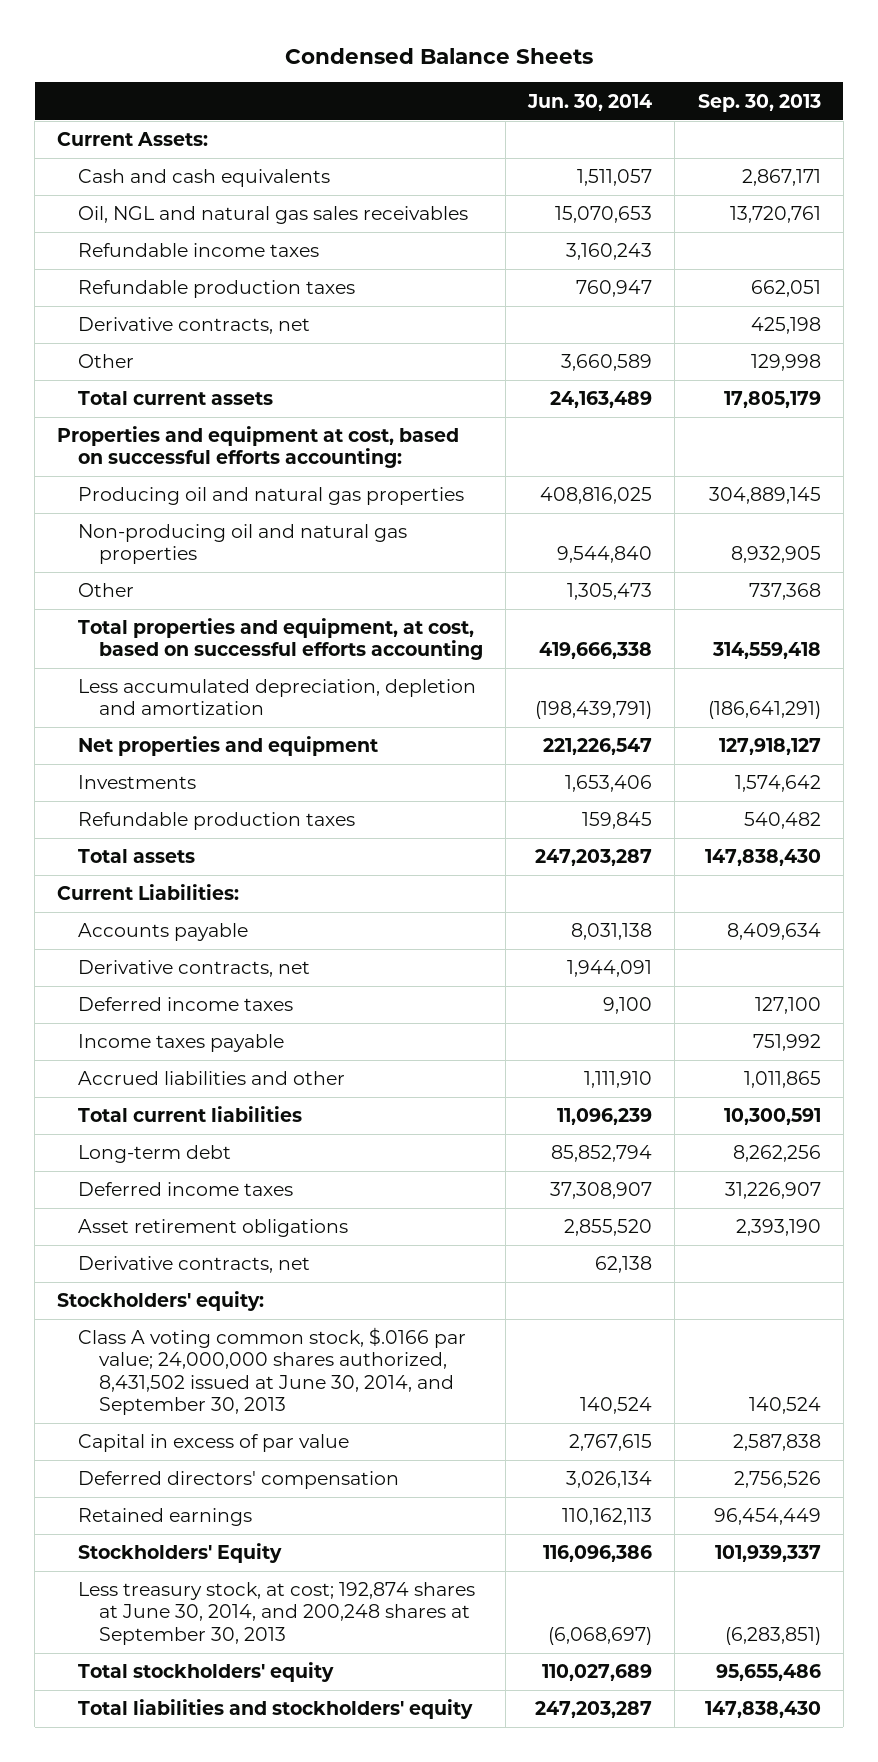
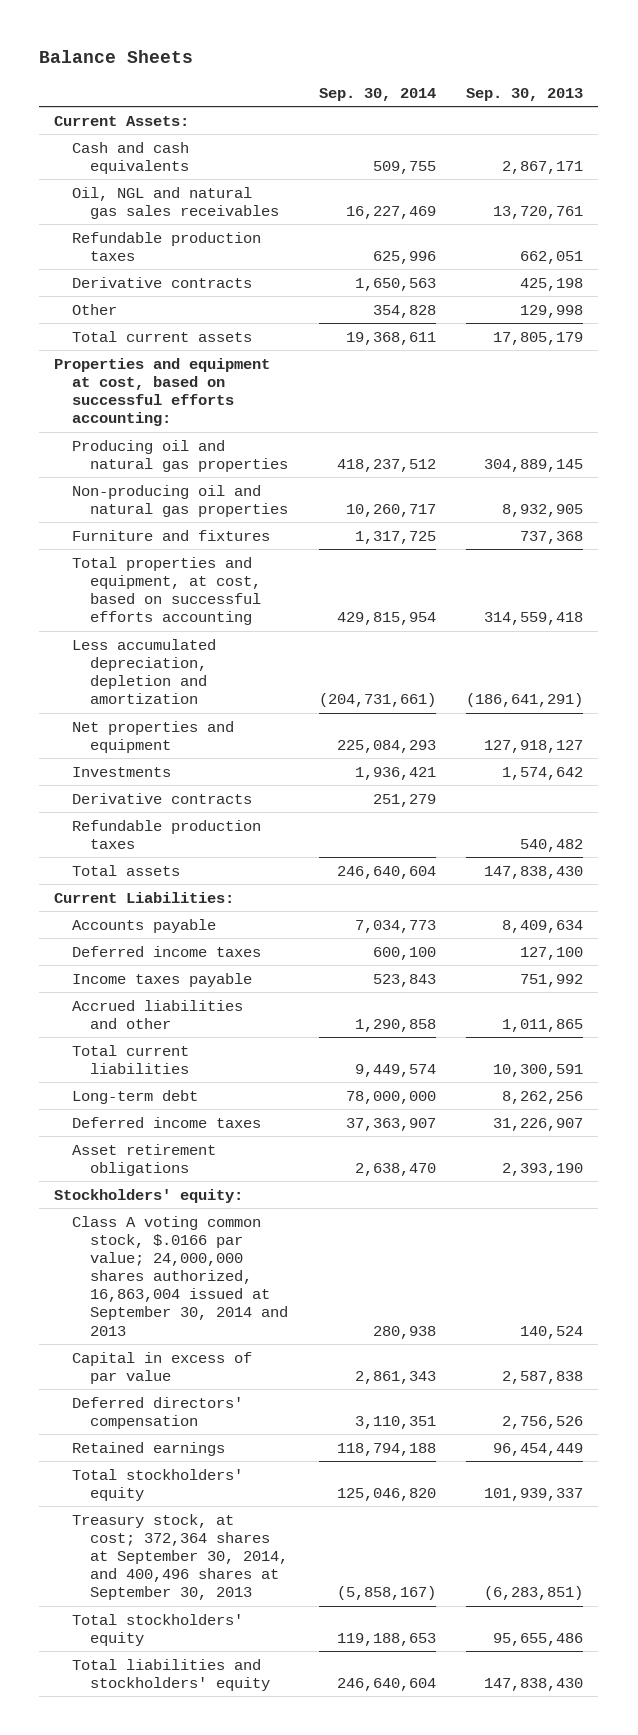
- Condensed Balance Sheets
+ Balance Sheets
- | Jun. 30, 2014 | Sep. 30, 2013
+ | Sep. 30, 2014 | Sep. 30, 2013
- Refundable income taxes | 3,160,243 |
- Derivative contracts, net | | 425,198
+ Derivative contracts | 1,650,563 | 425,198
- Other | 1,305,473 | 737,368
+ Furniture and fixtures | 1,317,725 | 737,368
+ Derivative contracts | 251,279 |
- Derivative contracts, net | 1,944,091 |
- Derivative contracts, net | 62,138 |
- Class A voting common stock, $.0166 par value; 24,000,000 shares authorized, 8,431,502 issued at June 30, 2014, and September 30, 2013 | 140,524 | 140,524
+ Class A voting common stock, $.0166 par value; 24,000,000 shares authorized, 16,863,004 issued at September 30, 2014 and 2013 | 280,938 | 140,524
- Stockholders' Equity | 116,096,386 | 101,939,337
- Less treasury stock, at cost; 192,874 shares at June 30, 2014, and 200,248 shares at September 30, 2013 | (6,068,697) | (6,283,851)
+ Total stockholders' equity | 125,046,820 | 101,939,337
+ Treasury stock, at cost; 372,364 shares at September 30, 2014, and 400,496 shares at September 30, 2013 | (5,858,167) | (6,283,851)

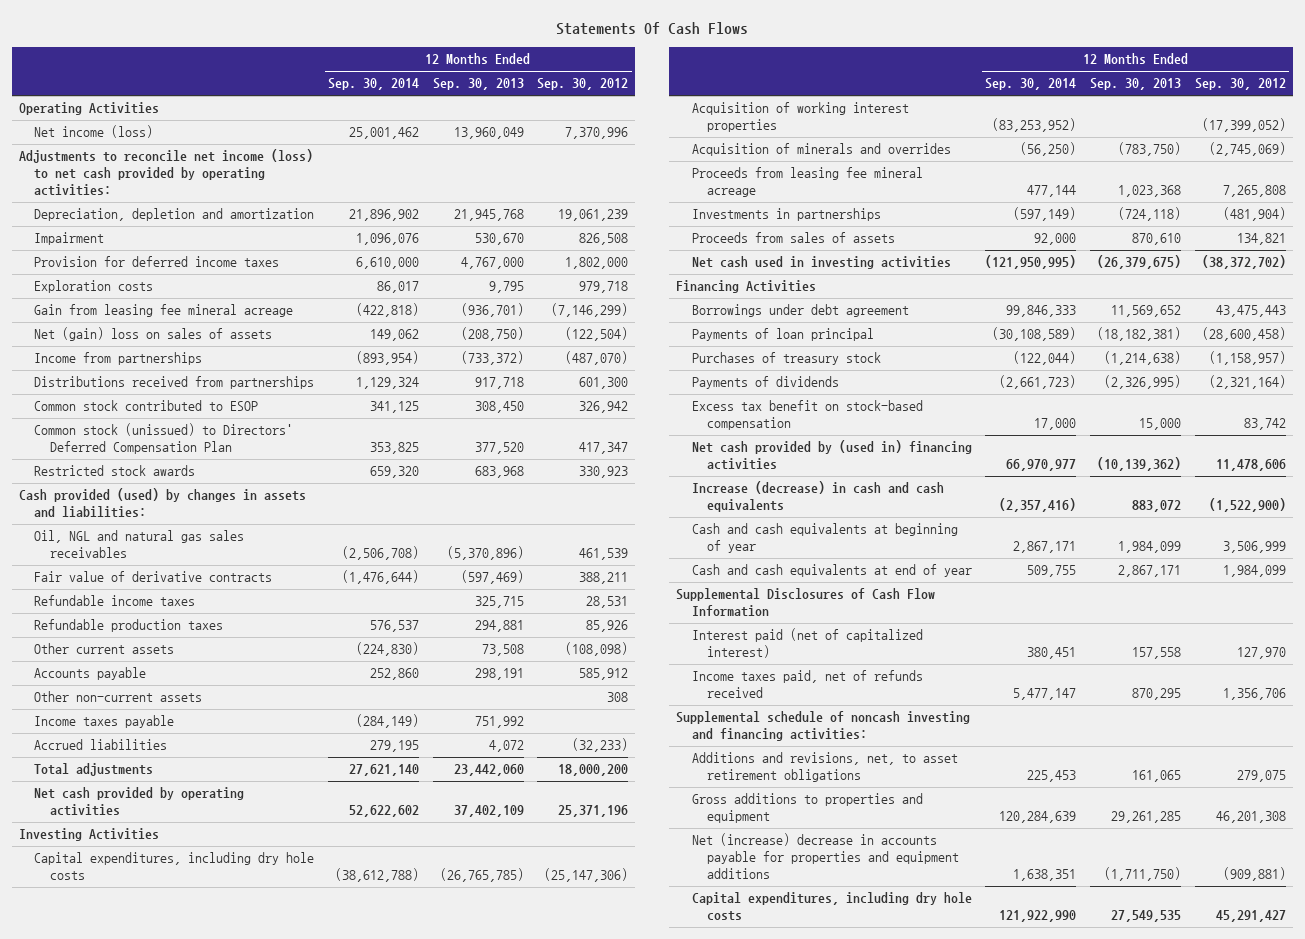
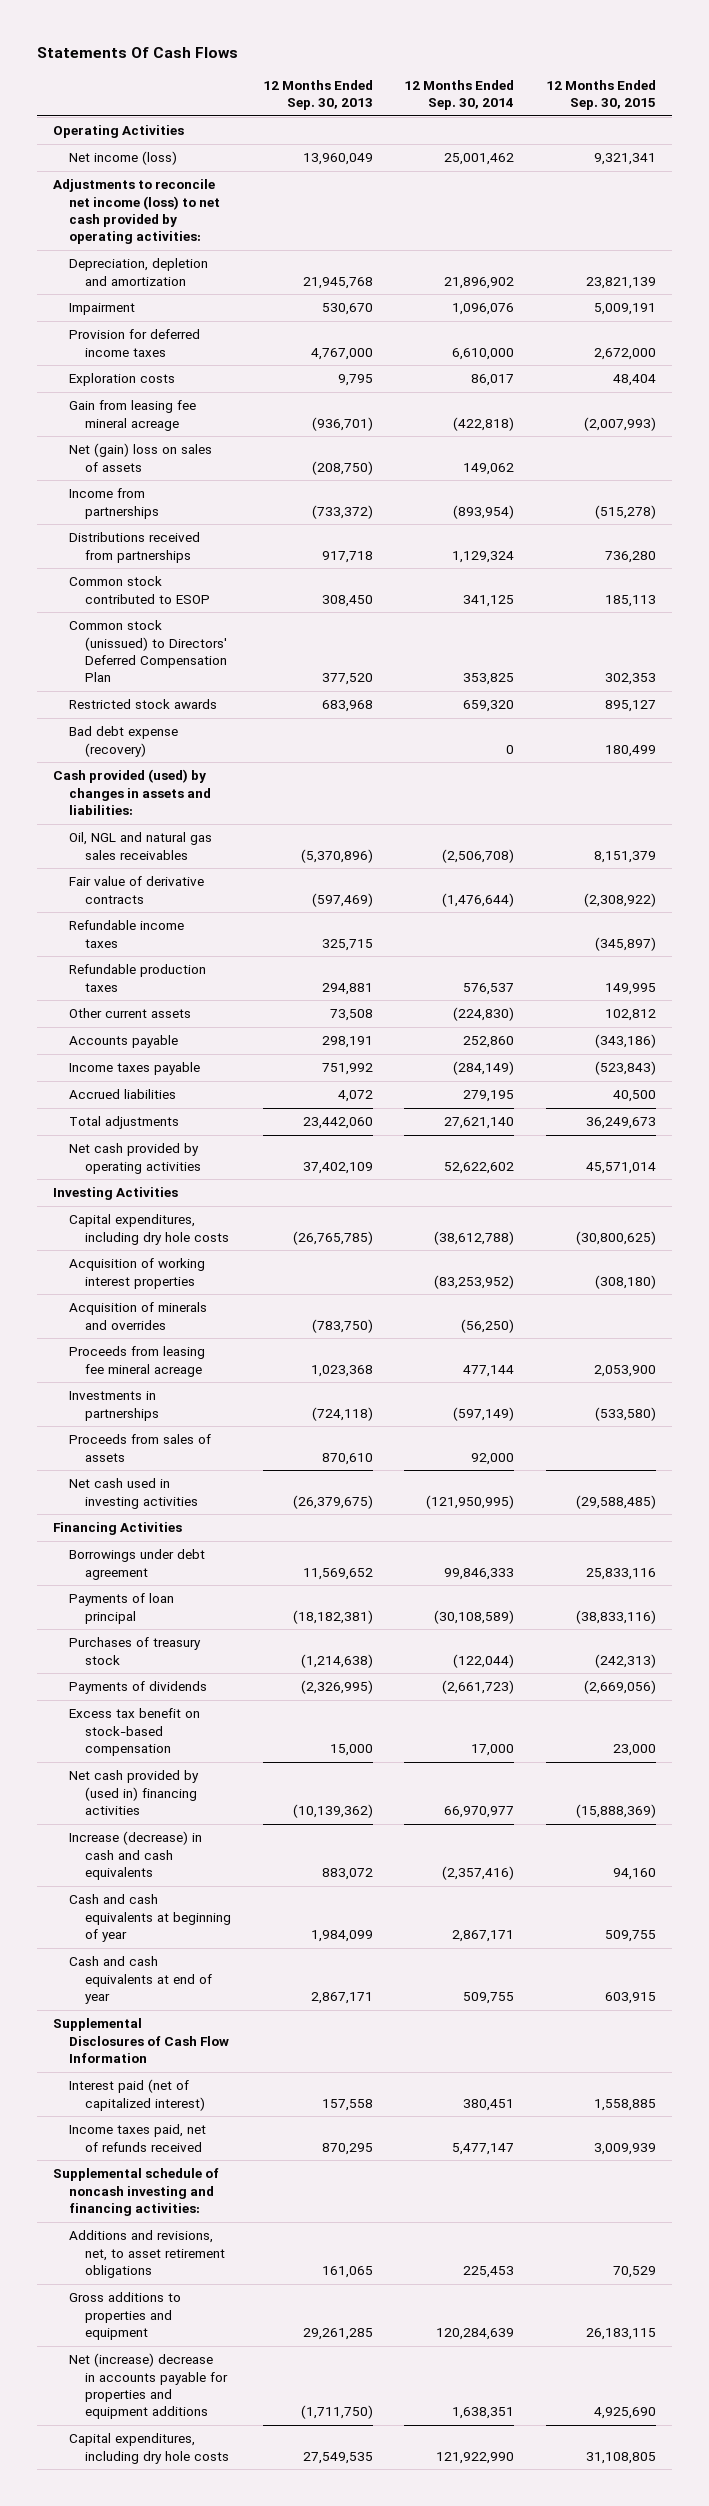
- | 12 Months Ended Sep. 30, 2014 | 12 Months Ended Sep. 30, 2013 | 12 Months Ended Sep. 30, 2012
+ | 12 Months Ended Sep. 30, 2013 | 12 Months Ended Sep. 30, 2014 | 12 Months Ended Sep. 30, 2015
+ Bad debt expense (recovery) | | 0 | 180,499
- Other non-current assets | | | 308

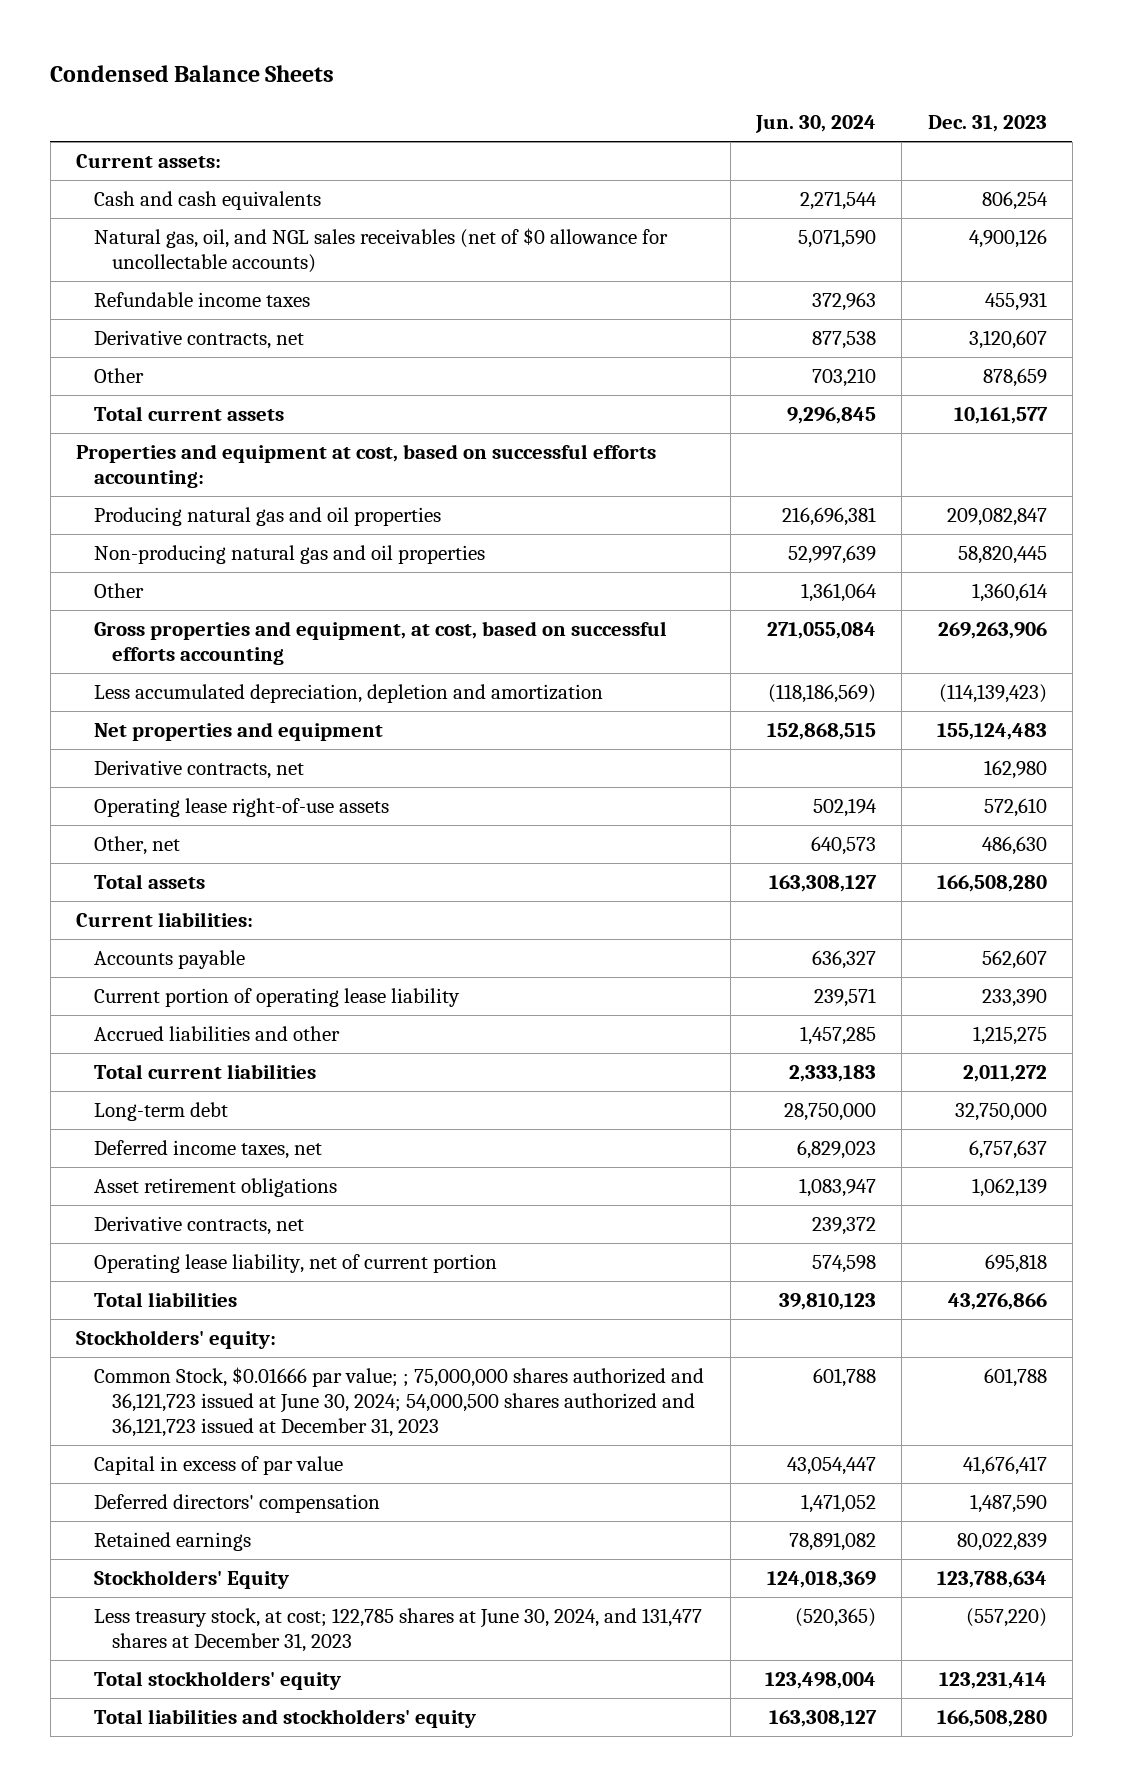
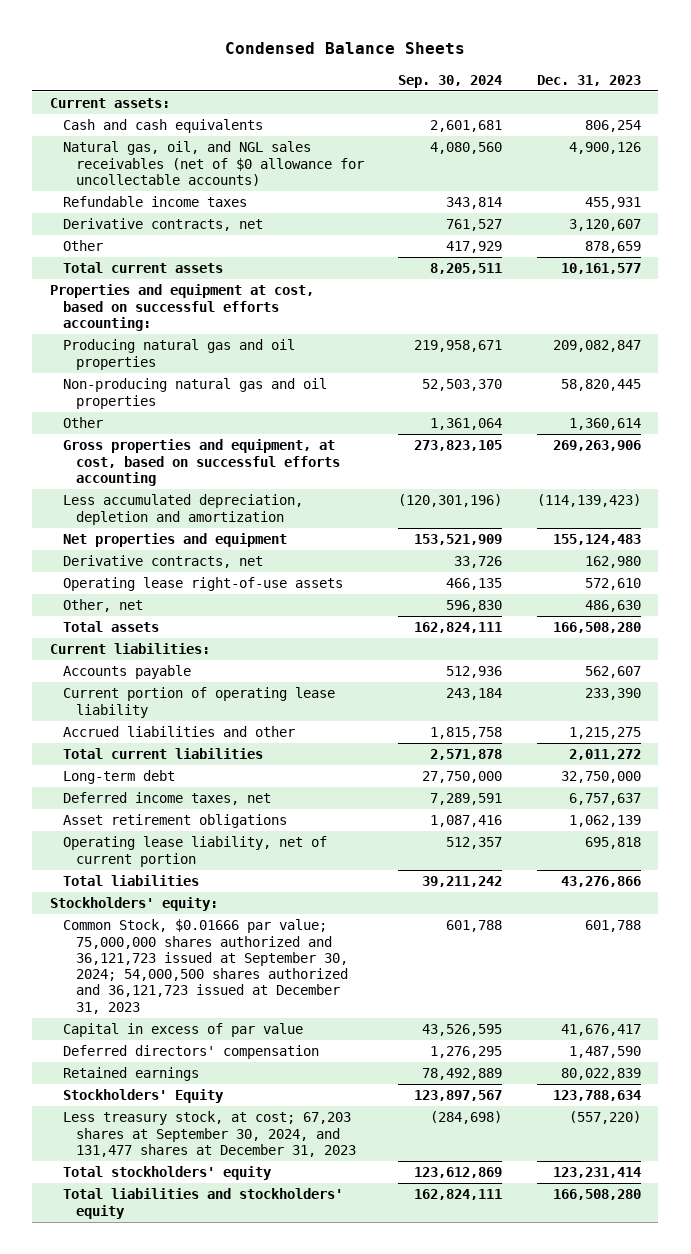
- | Jun. 30, 2024 | Dec. 31, 2023
+ | Sep. 30, 2024 | Dec. 31, 2023
- Derivative contracts, net | 239,372 |
- Common Stock, $0.01666 par value; ; 75,000,000 shares authorized and 36,121,723 issued at June 30, 2024; 54,000,500 shares authorized and 36,121,723 issued at December 31, 2023 | 601,788 | 601,788
+ Common Stock, $0.01666 par value; 75,000,000 shares authorized and 36,121,723 issued at September 30, 2024; 54,000,500 shares authorized and 36,121,723 issued at December 31, 2023 | 601,788 | 601,788
- Less treasury stock, at cost; 122,785 shares at June 30, 2024, and 131,477 shares at December 31, 2023 | (520,365) | (557,220)
+ Less treasury stock, at cost; 67,203 shares at September 30, 2024, and 131,477 shares at December 31, 2023 | (284,698) | (557,220)

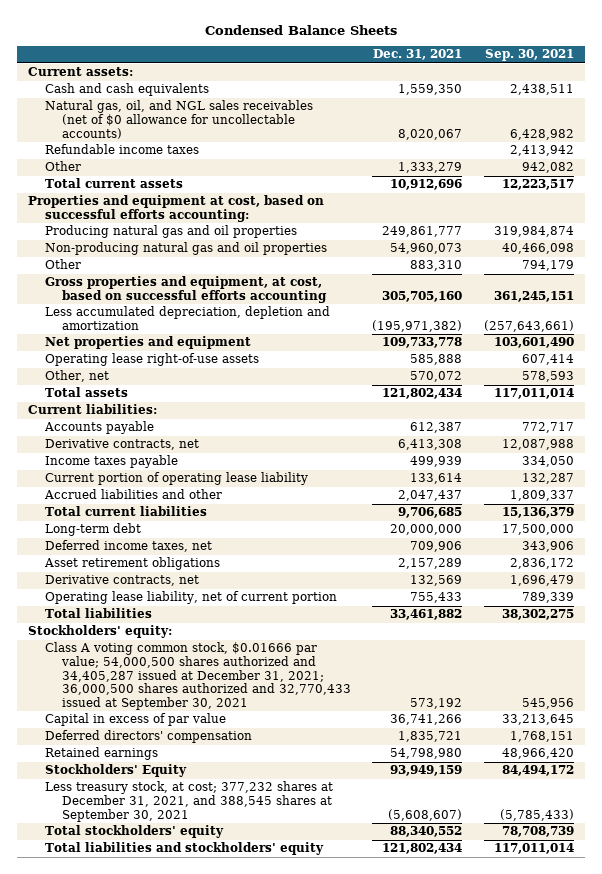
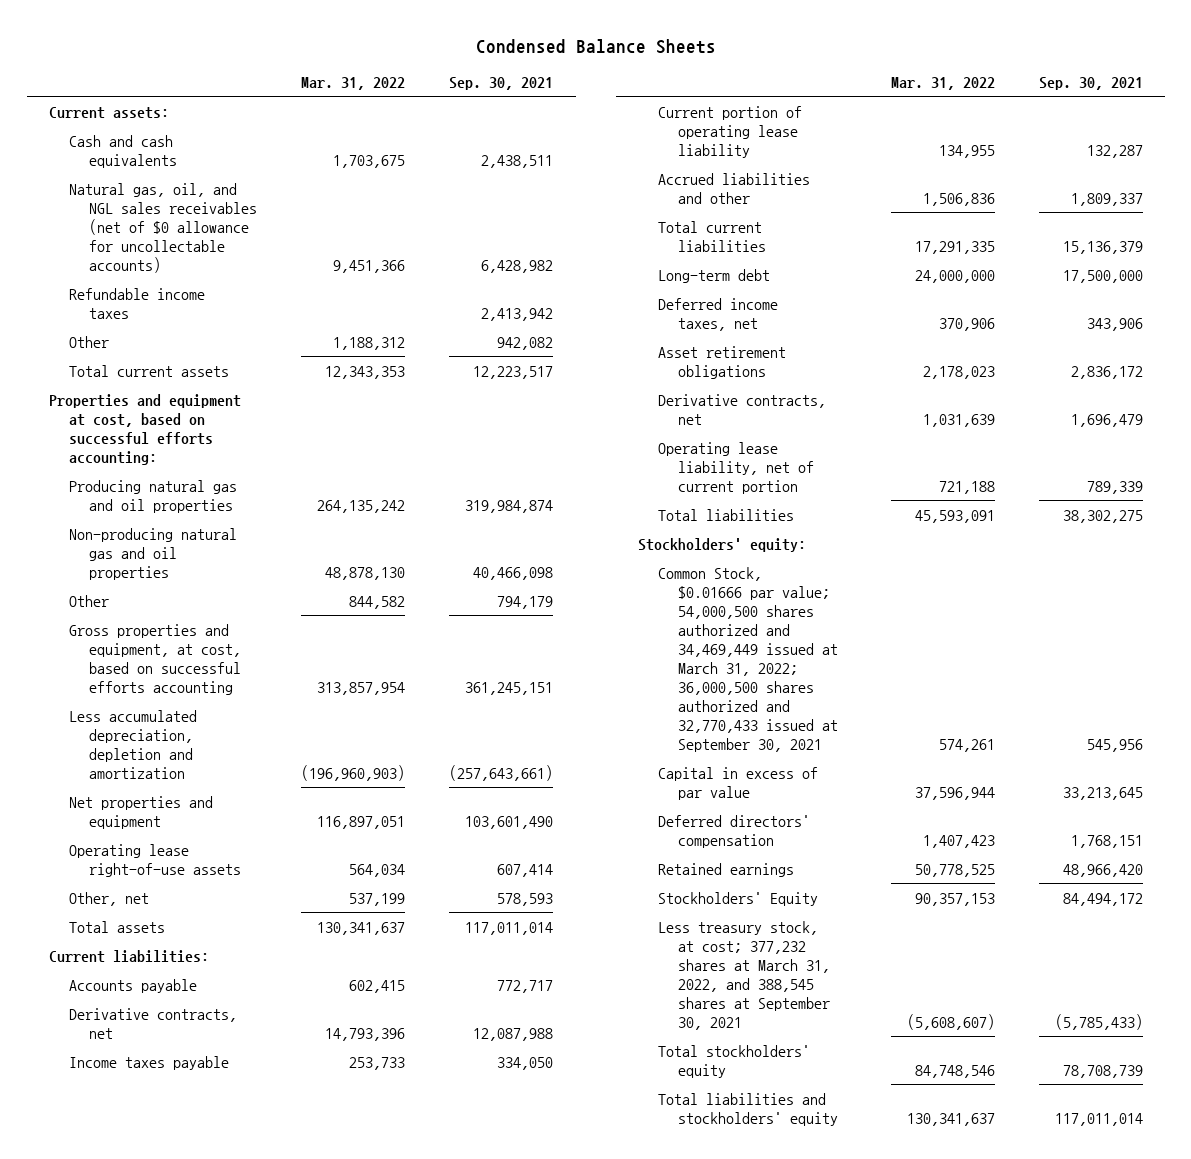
- | Dec. 31, 2021 | Sep. 30, 2021
+ | Mar. 31, 2022 | Sep. 30, 2021
- Class A voting common stock, $0.01666 par value; 54,000,500 shares authorized and 34,405,287 issued at December 31, 2021; 36,000,500 shares authorized and 32,770,433 issued at September 30, 2021 | 573,192 | 545,956
+ Common Stock, $0.01666 par value; 54,000,500 shares authorized and 34,469,449 issued at March 31, 2022; 36,000,500 shares authorized and 32,770,433 issued at September 30, 2021 | 574,261 | 545,956
- Less treasury stock, at cost; 377,232 shares at December 31, 2021, and 388,545 shares at September 30, 2021 | (5,608,607) | (5,785,433)
+ Less treasury stock, at cost; 377,232 shares at March 31, 2022, and 388,545 shares at September 30, 2021 | (5,608,607) | (5,785,433)

